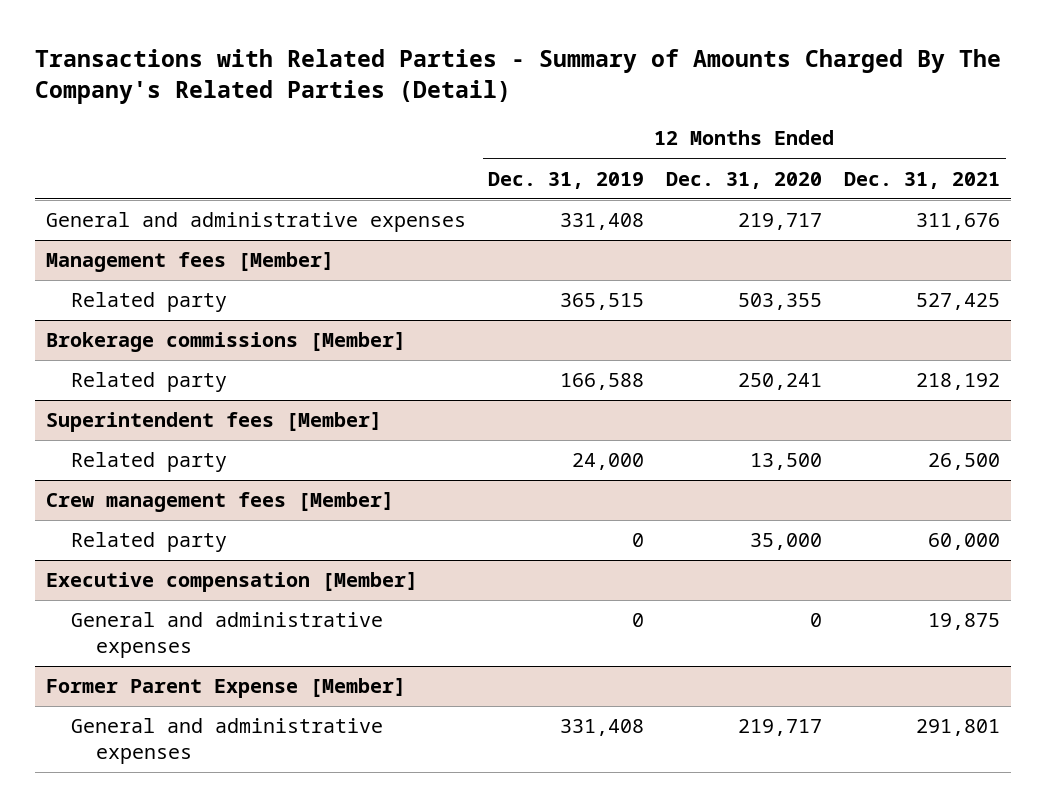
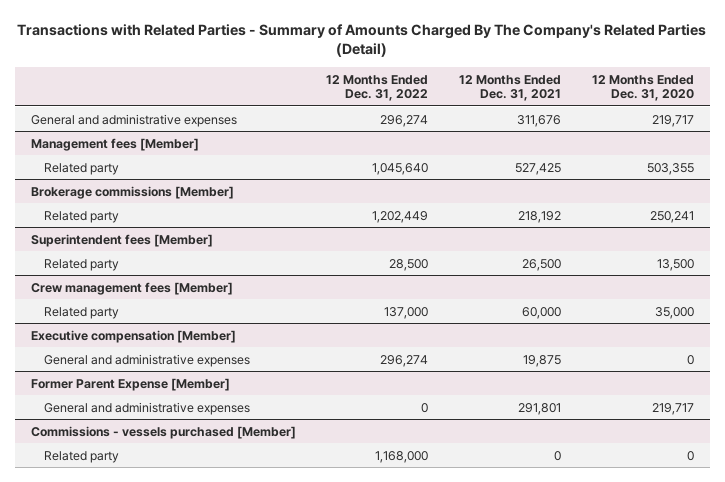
- | 12 Months Ended Dec. 31, 2019 | 12 Months Ended Dec. 31, 2020 | 12 Months Ended Dec. 31, 2021
+ | 12 Months Ended Dec. 31, 2022 | 12 Months Ended Dec. 31, 2021 | 12 Months Ended Dec. 31, 2020
+ Commissions - vessels purchased [Member]
+ Related party | 1,168,000 | 0 | 0

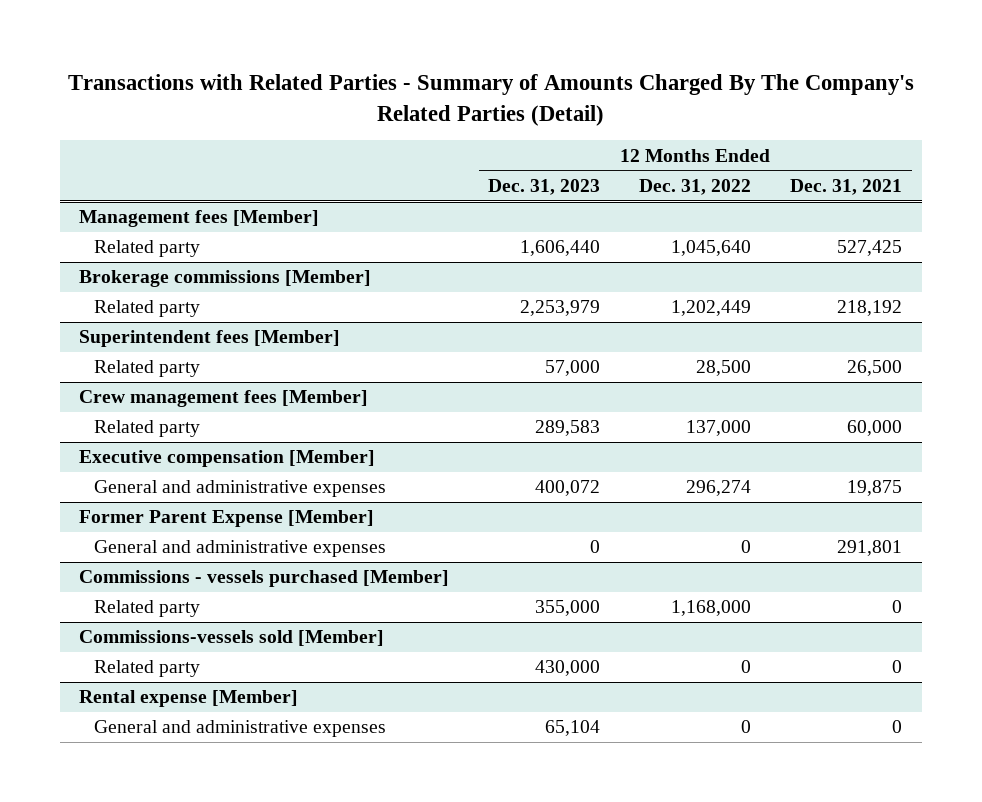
- | 12 Months Ended Dec. 31, 2022 | 12 Months Ended Dec. 31, 2021 | 12 Months Ended Dec. 31, 2020
+ | 12 Months Ended Dec. 31, 2023 | 12 Months Ended Dec. 31, 2022 | 12 Months Ended Dec. 31, 2021
- General and administrative expenses | 296,274 | 311,676 | 219,717
+ Commissions-vessels sold [Member]
+ Related party | 430,000 | 0 | 0
+ Rental expense [Member]
+ General and administrative expenses | 65,104 | 0 | 0

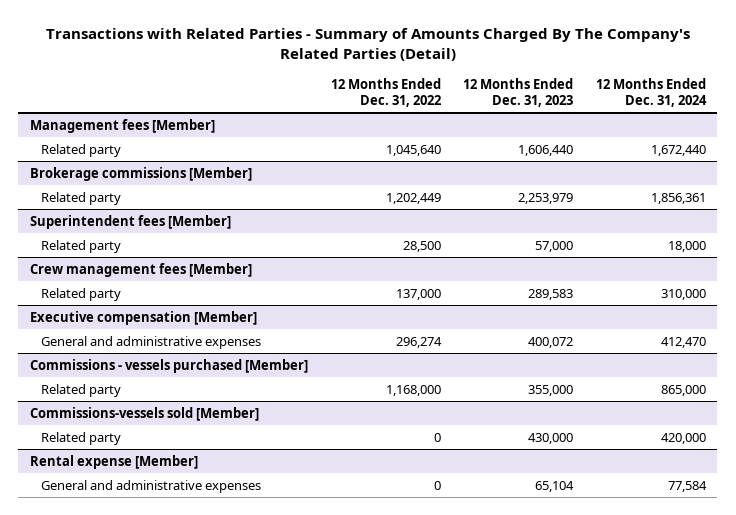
- | 12 Months Ended Dec. 31, 2023 | 12 Months Ended Dec. 31, 2022 | 12 Months Ended Dec. 31, 2021
+ | 12 Months Ended Dec. 31, 2022 | 12 Months Ended Dec. 31, 2023 | 12 Months Ended Dec. 31, 2024
- Former Parent Expense [Member]
- General and administrative expenses | 0 | 0 | 291,801

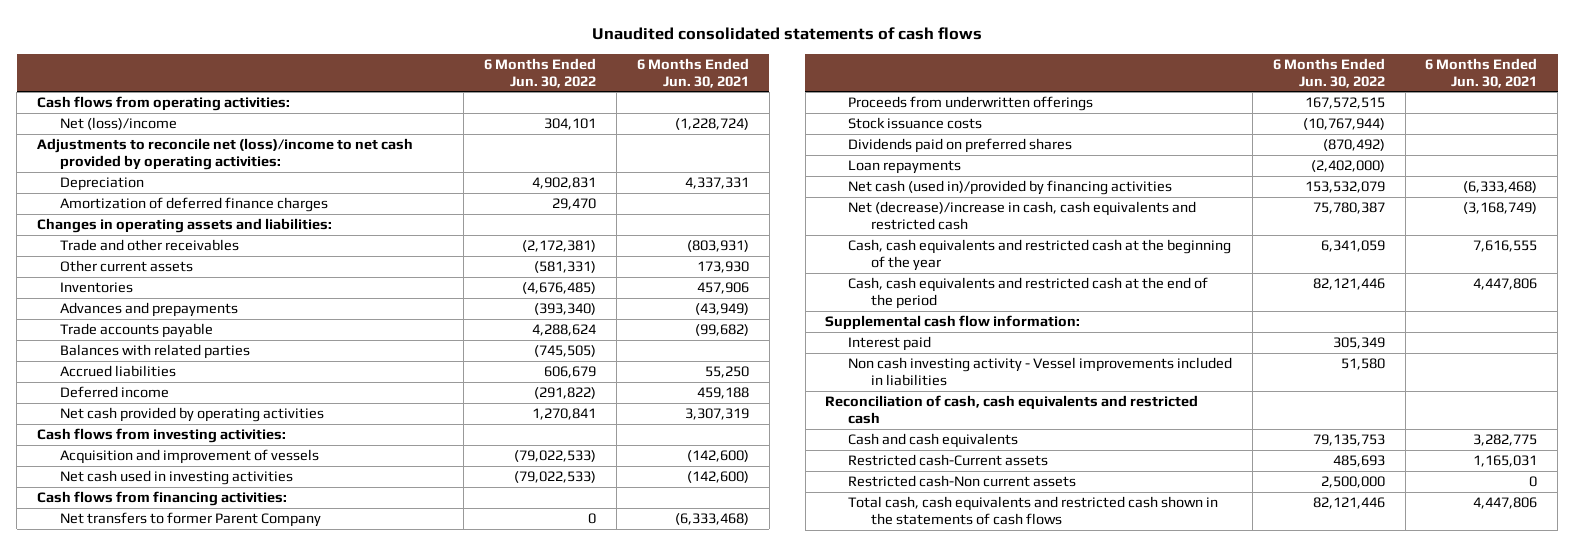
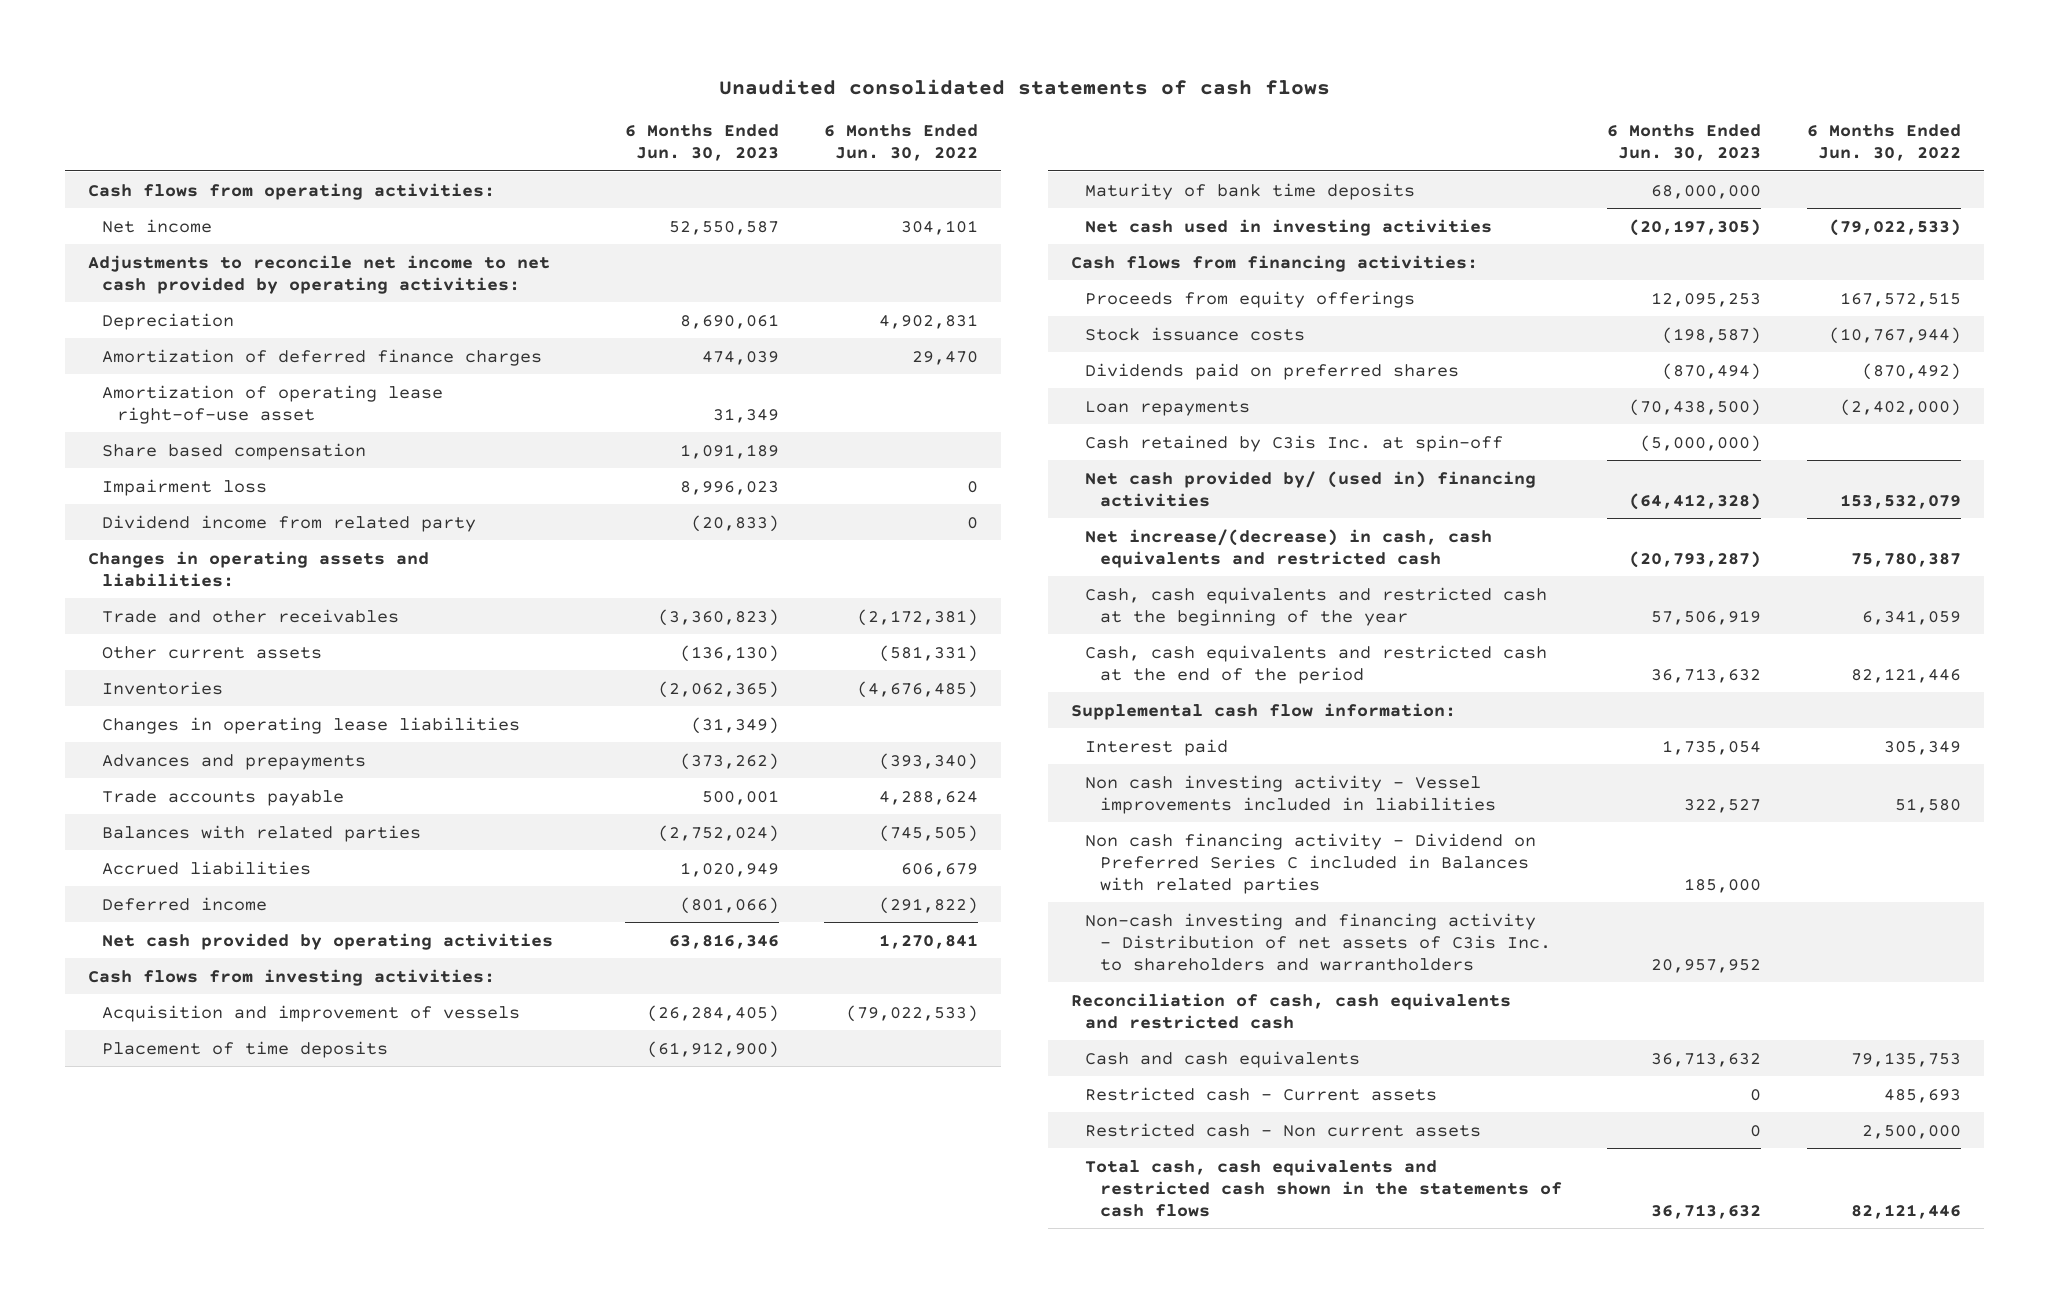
- | 6 Months Ended Jun. 30, 2022 | 6 Months Ended Jun. 30, 2021
+ | 6 Months Ended Jun. 30, 2023 | 6 Months Ended Jun. 30, 2022
- Net (loss)/income | 304,101 | (1,228,724)
- Adjustments to reconcile net (loss)/income to net cash provided by operating activities:
+ Net income | 52,550,587 | 304,101
+ Adjustments to reconcile net income to net cash provided by operating activities:
+ Amortization of operating lease right-of-use asset | 31,349 |
+ Share based compensation | 1,091,189 |
+ Impairment loss | 8,996,023 | 0
+ Dividend income from related party | (20,833) | 0
+ Changes in operating lease liabilities | (31,349) |
+ Placement of time deposits | (61,912,900) |
+ Maturity of bank time deposits | 68,000,000 |
- Net transfers to former Parent Company | 0 | (6,333,468)
- Proceeds from underwritten offerings | 167,572,515 |
+ Proceeds from equity offerings | 12,095,253 | 167,572,515
- Net cash (used in)/provided by financing activities | 153,532,079 | (6,333,468)
- Net (decrease)/increase in cash, cash equivalents and restricted cash | 75,780,387 | (3,168,749)
+ Cash retained by C3is Inc. at spin-off | (5,000,000) |
+ Net cash provided by/ (used in) financing activities | (64,412,328) | 153,532,079
+ Net increase/(decrease) in cash, cash equivalents and restricted cash | (20,793,287) | 75,780,387
+ Non cash financing activity - Dividend on Preferred Series C included in Balances with related parties | 185,000 |
+ Non-cash investing and financing activity - Distribution of net assets of C3is Inc. to shareholders and warrantholders | 20,957,952 |
- Restricted cash-Current assets | 485,693 | 1,165,031
- Restricted cash-Non current assets | 2,500,000 | 0
+ Restricted cash - Current assets | 0 | 485,693
+ Restricted cash - Non current assets | 0 | 2,500,000

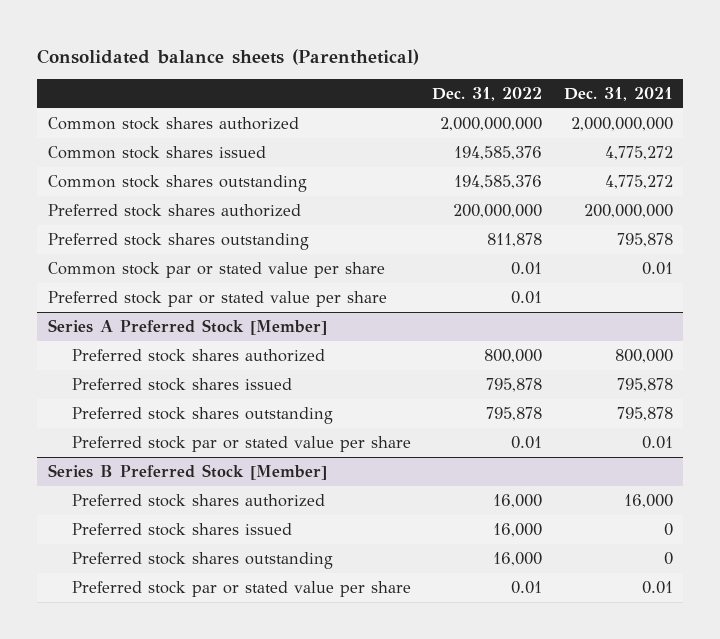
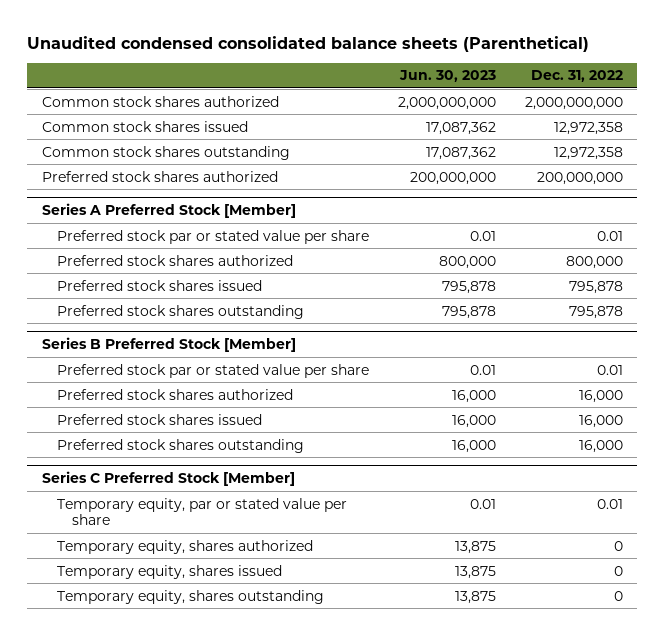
- Consolidated balance sheets (Parenthetical)
+ Unaudited condensed consolidated balance sheets (Parenthetical)
- | Dec. 31, 2022 | Dec. 31, 2021
+ | Jun. 30, 2023 | Dec. 31, 2022
- Common stock shares issued | 194,585,376 | 4,775,272
- Common stock shares outstanding | 194,585,376 | 4,775,272
+ Common stock shares issued | 17,087,362 | 12,972,358
+ Common stock shares outstanding | 17,087,362 | 12,972,358
- Preferred stock shares outstanding | 811,878 | 795,878
- Common stock par or stated value per share | 0.01 | 0.01
- Preferred stock par or stated value per share | 0.01 |
@ Series A Preferred Stock [Member]
moved up: Preferred stock par or stated value per share | 0.01 | 0.01
@ Series B Preferred Stock [Member]
moved up: Preferred stock par or stated value per share | 0.01 | 0.01
+ Series C Preferred Stock [Member]
+ Temporary equity, par or stated value per share | 0.01 | 0.01
+ Temporary equity, shares authorized | 13,875 | 0
+ Temporary equity, shares issued | 13,875 | 0
+ Temporary equity, shares outstanding | 13,875 | 0

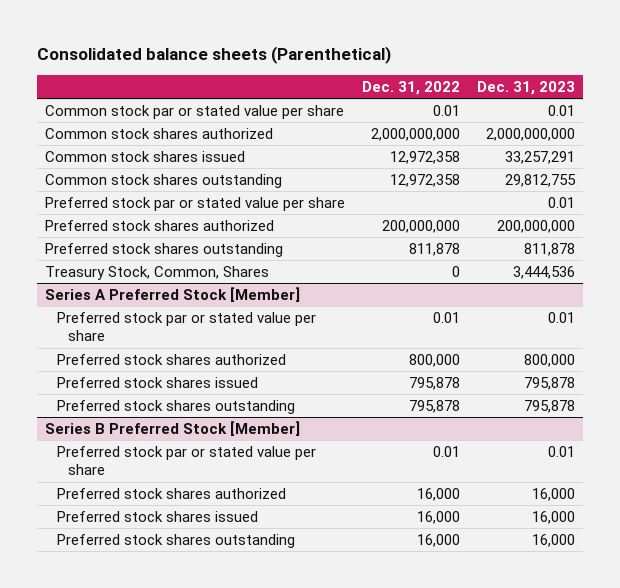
- Unaudited condensed consolidated balance sheets (Parenthetical)
+ Consolidated balance sheets (Parenthetical)
- | Jun. 30, 2023 | Dec. 31, 2022
+ | Dec. 31, 2022 | Dec. 31, 2023
+ Common stock par or stated value per share | 0.01 | 0.01
+ Preferred stock par or stated value per share | | 0.01
+ Preferred stock shares outstanding | 811,878 | 811,878
+ Treasury Stock, Common, Shares | 0 | 3,444,536
- Series C Preferred Stock [Member]
- Temporary equity, par or stated value per share | 0.01 | 0.01
- Temporary equity, shares authorized | 13,875 | 0
- Temporary equity, shares issued | 13,875 | 0
- Temporary equity, shares outstanding | 13,875 | 0

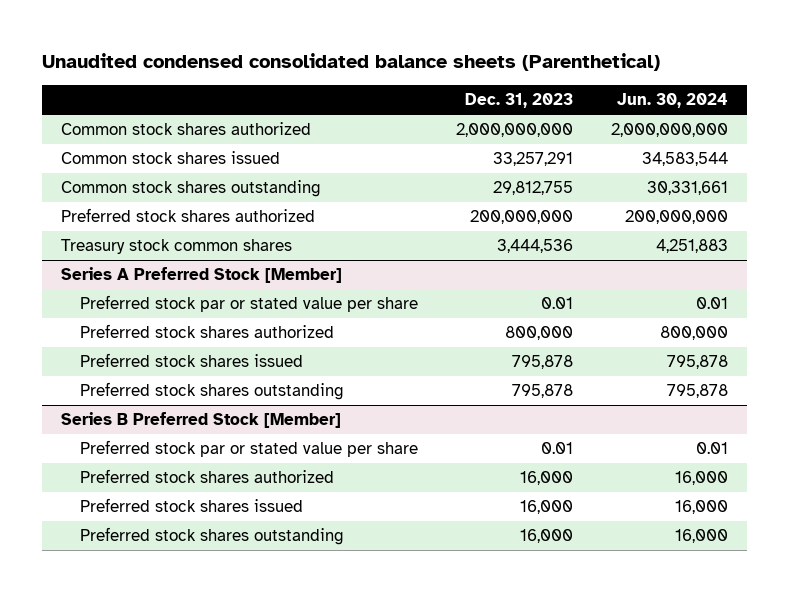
- Consolidated balance sheets (Parenthetical)
+ Unaudited condensed consolidated balance sheets (Parenthetical)
- | Dec. 31, 2022 | Dec. 31, 2023
+ | Dec. 31, 2023 | Jun. 30, 2024
- Common stock par or stated value per share | 0.01 | 0.01
- Preferred stock par or stated value per share | | 0.01
- Preferred stock shares outstanding | 811,878 | 811,878
- Treasury Stock, Common, Shares | 0 | 3,444,536
+ Treasury stock common shares | 3,444,536 | 4,251,883

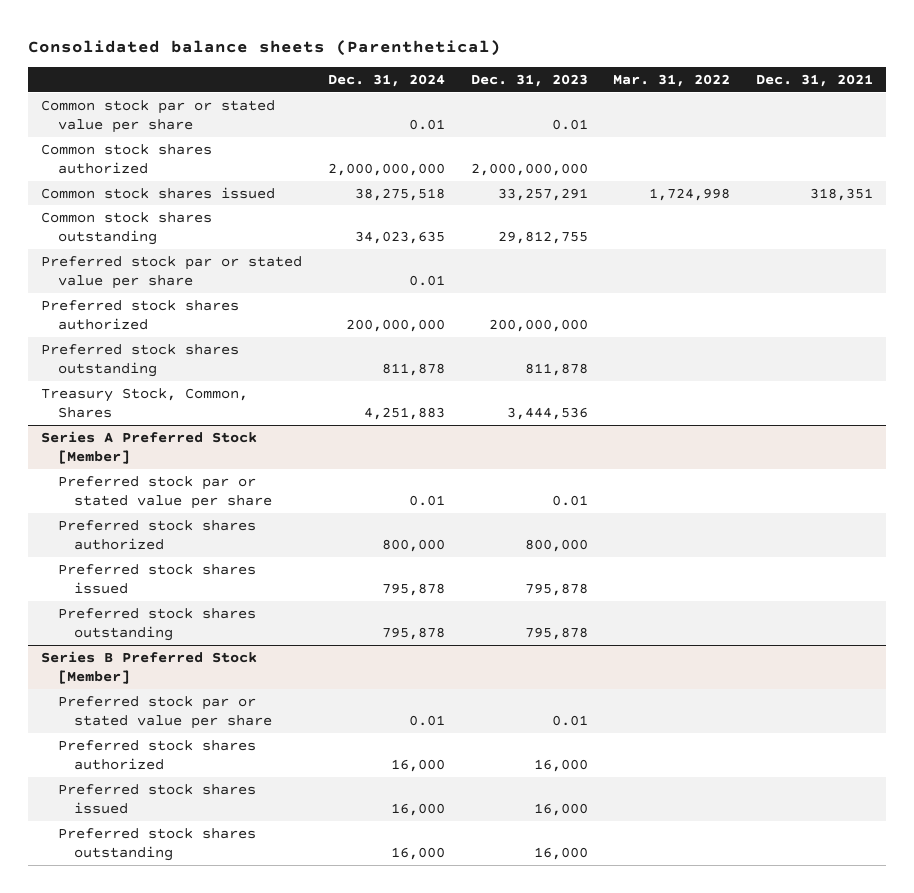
- Unaudited condensed consolidated balance sheets (Parenthetical)
+ Consolidated balance sheets (Parenthetical)
- | Dec. 31, 2023 | Jun. 30, 2024
+ | Dec. 31, 2024 | Dec. 31, 2023 | Mar. 31, 2022 | Dec. 31, 2021
+ Common stock par or stated value per share | 0.01 | 0.01 | |
+ Preferred stock par or stated value per share | 0.01 | | |
- Treasury stock common shares | 3,444,536 | 4,251,883
+ Preferred stock shares outstanding | 811,878 | 811,878 | |
+ Treasury Stock, Common, Shares | 4,251,883 | 3,444,536 | |

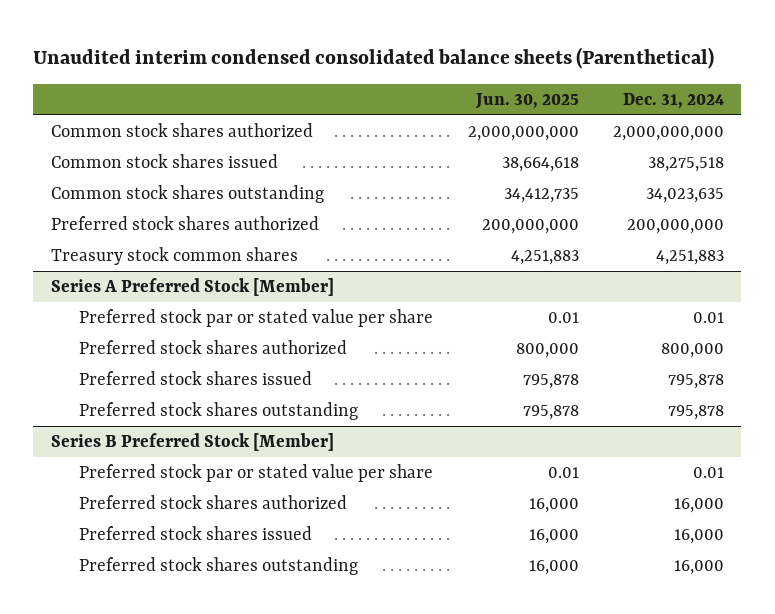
- Consolidated balance sheets (Parenthetical)
+ Unaudited interim condensed consolidated balance sheets (Parenthetical)
- | Dec. 31, 2024 | Dec. 31, 2023 | Mar. 31, 2022 | Dec. 31, 2021
+ | Jun. 30, 2025 | Dec. 31, 2024
- Common stock par or stated value per share | 0.01 | 0.01 | |
- Preferred stock par or stated value per share | 0.01 | | |
- Preferred stock shares outstanding | 811,878 | 811,878 | |
- Treasury Stock, Common, Shares | 4,251,883 | 3,444,536 | |
+ Treasury stock common shares | 4,251,883 | 4,251,883

